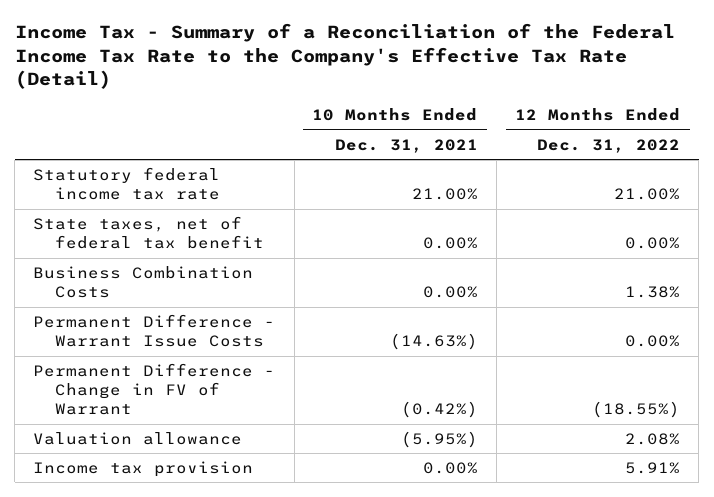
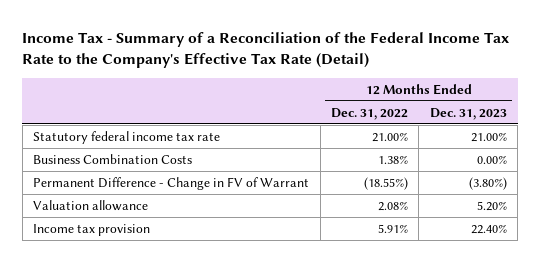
- | 10 Months Ended Dec. 31, 2021 | 12 Months Ended Dec. 31, 2022
+ | 12 Months Ended Dec. 31, 2022 | 12 Months Ended Dec. 31, 2023
- State taxes, net of federal tax benefit | 0.00% | 0.00%
- Permanent Difference - Warrant Issue Costs | (14.63%) | 0.00%

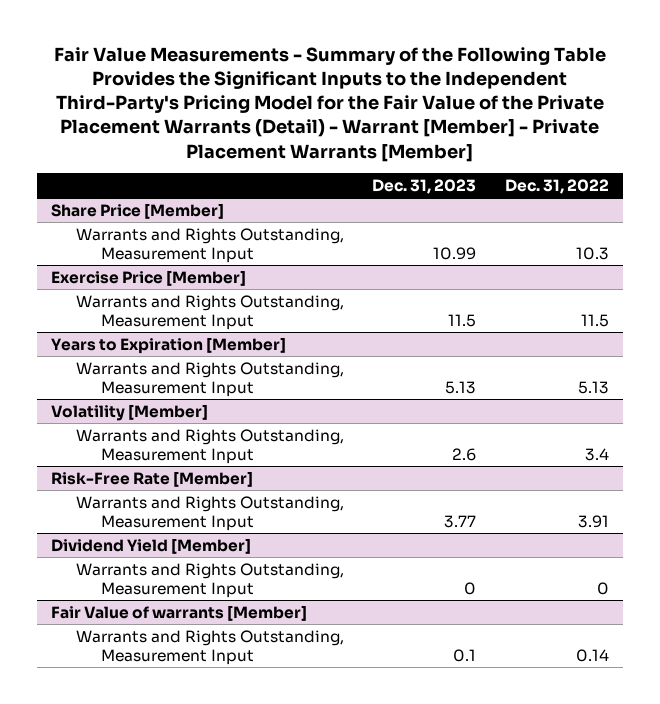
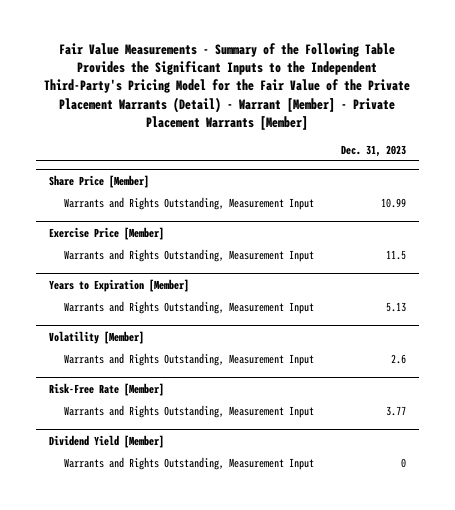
- | Dec. 31, 2023 | Dec. 31, 2022
+ | Dec. 31, 2023
- Fair Value of warrants [Member]
- Warrants and Rights Outstanding, Measurement Input | 0.1 | 0.14

